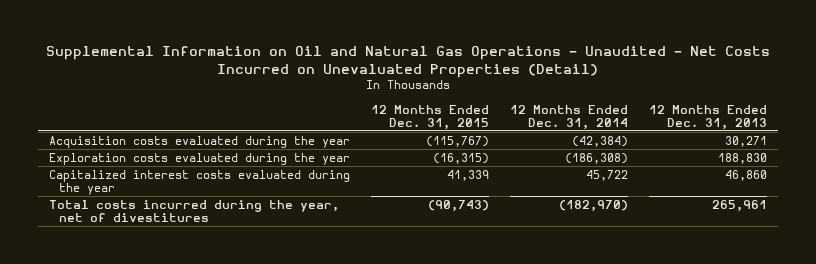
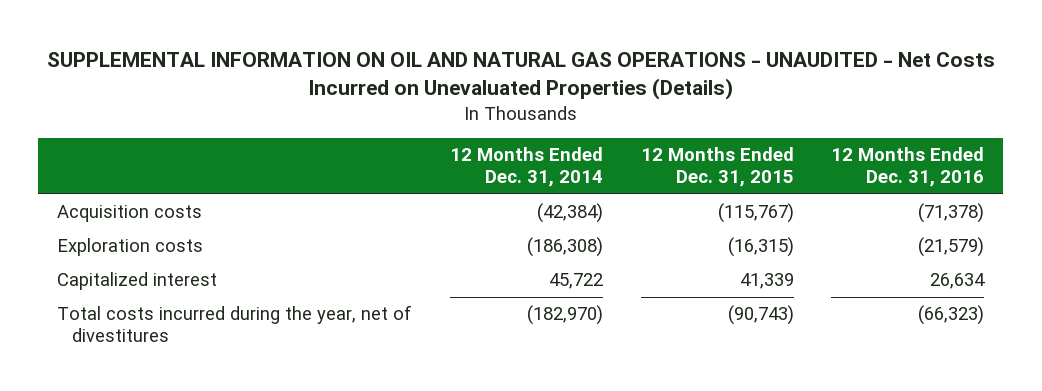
- Supplemental Information on Oil and Natural Gas Operations - Unaudited - Net Costs Incurred on Unevaluated Properties (Detail)
+ SUPPLEMENTAL INFORMATION ON OIL AND NATURAL GAS OPERATIONS - UNAUDITED - Net Costs Incurred on Unevaluated Properties (Details)
- | 12 Months Ended Dec. 31, 2015 | 12 Months Ended Dec. 31, 2014 | 12 Months Ended Dec. 31, 2013
+ | 12 Months Ended Dec. 31, 2014 | 12 Months Ended Dec. 31, 2015 | 12 Months Ended Dec. 31, 2016
- Acquisition costs evaluated during the year | (115,767) | (42,384) | 30,271
- Exploration costs evaluated during the year | (16,315) | (186,308) | 188,830
- Capitalized interest costs evaluated during the year | 41,339 | 45,722 | 46,860
+ Acquisition costs | (42,384) | (115,767) | (71,378)
+ Exploration costs | (186,308) | (16,315) | (21,579)
+ Capitalized interest | 45,722 | 41,339 | 26,634

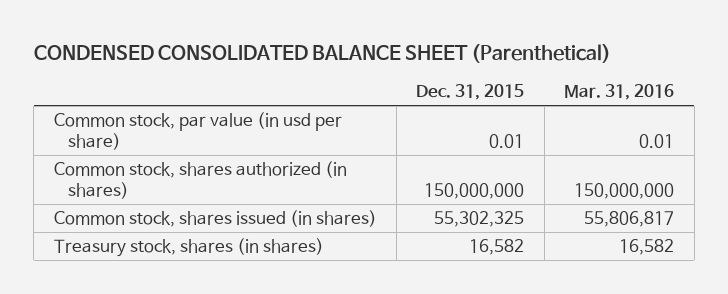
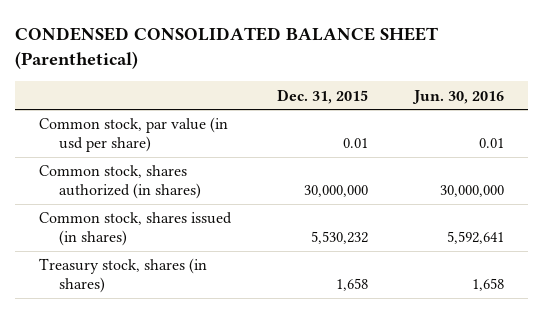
- | Dec. 31, 2015 | Mar. 31, 2016
+ | Dec. 31, 2015 | Jun. 30, 2016
- Common stock, shares authorized (in shares) | 150,000,000 | 150,000,000
- Common stock, shares issued (in shares) | 55,302,325 | 55,806,817
- Treasury stock, shares (in shares) | 16,582 | 16,582
+ Common stock, shares authorized (in shares) | 30,000,000 | 30,000,000
+ Common stock, shares issued (in shares) | 5,530,232 | 5,592,641
+ Treasury stock, shares (in shares) | 1,658 | 1,658

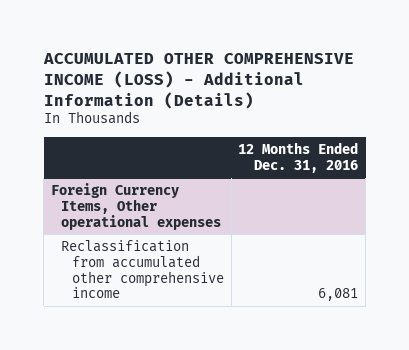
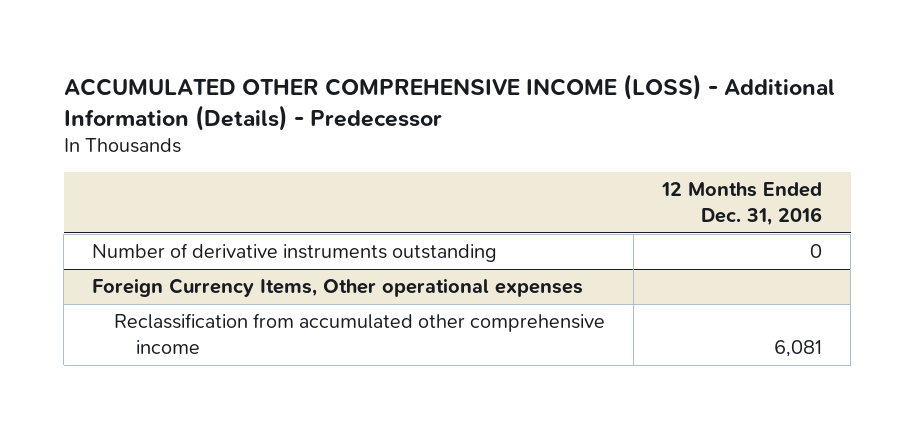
- ACCUMULATED OTHER COMPREHENSIVE INCOME (LOSS) - Additional Information (Details)
+ ACCUMULATED OTHER COMPREHENSIVE INCOME (LOSS) - Additional Information (Details) - Predecessor
+ Number of derivative instruments outstanding | 0

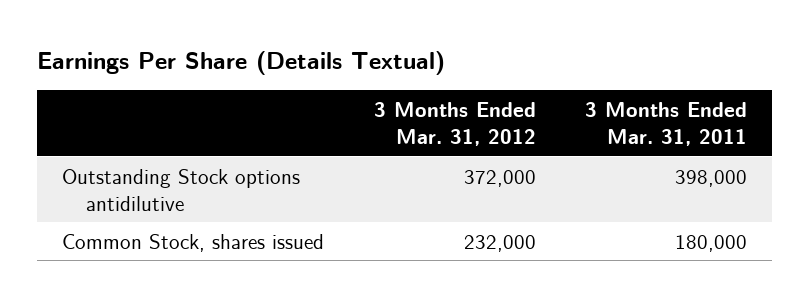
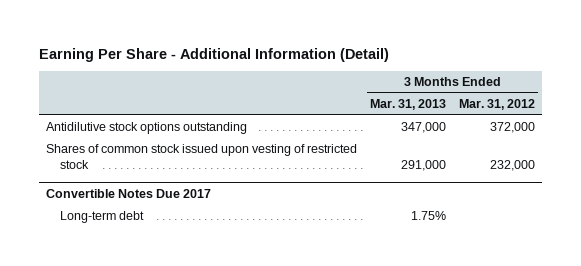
- Earnings Per Share (Details Textual)
+ Earning Per Share - Additional Information (Detail)
- | 3 Months Ended Mar. 31, 2012 | 3 Months Ended Mar. 31, 2011
+ | 3 Months Ended Mar. 31, 2013 | 3 Months Ended Mar. 31, 2012
- Outstanding Stock options antidilutive | 372,000 | 398,000
- Common Stock, shares issued | 232,000 | 180,000
+ Antidilutive stock options outstanding | 347,000 | 372,000
+ Shares of common stock issued upon vesting of restricted stock | 291,000 | 232,000
+ Convertible Notes Due 2017
+ Long-term debt | 1.75% |

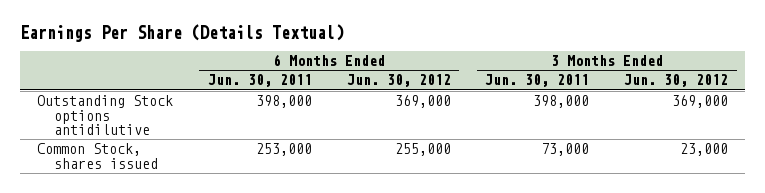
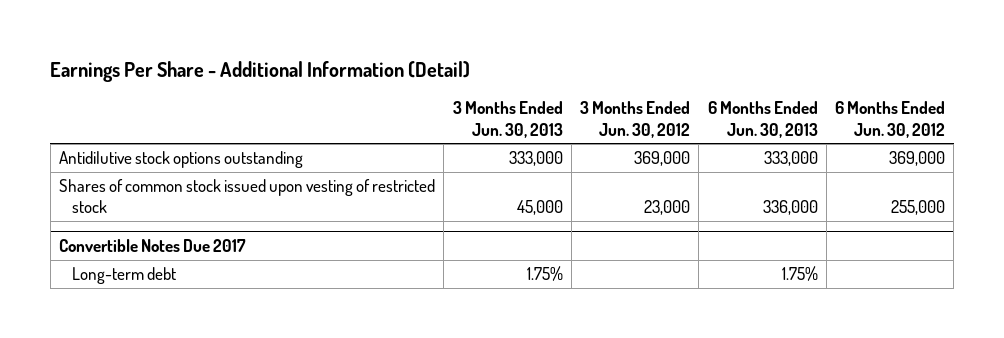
- Earnings Per Share (Details Textual)
+ Earnings Per Share - Additional Information (Detail)
- | 6 Months Ended Jun. 30, 2011 | 6 Months Ended Jun. 30, 2012 | 3 Months Ended Jun. 30, 2011 | 3 Months Ended Jun. 30, 2012
+ | 3 Months Ended Jun. 30, 2013 | 3 Months Ended Jun. 30, 2012 | 6 Months Ended Jun. 30, 2013 | 6 Months Ended Jun. 30, 2012
- Outstanding Stock options antidilutive | 398,000 | 369,000 | 398,000 | 369,000
- Common Stock, shares issued | 253,000 | 255,000 | 73,000 | 23,000
+ Antidilutive stock options outstanding | 333,000 | 369,000 | 333,000 | 369,000
+ Shares of common stock issued upon vesting of restricted stock | 45,000 | 23,000 | 336,000 | 255,000
+ Convertible Notes Due 2017
+ Long-term debt | 1.75% | | 1.75% |

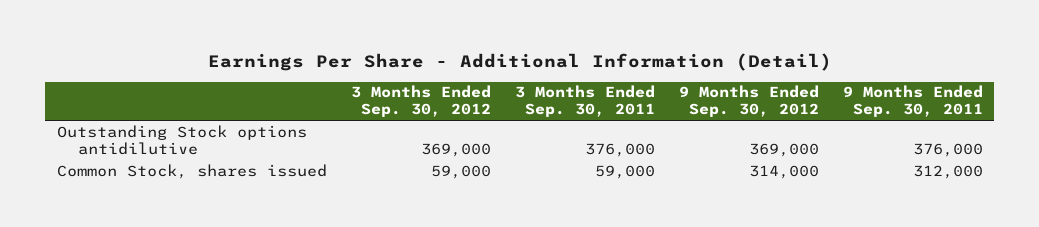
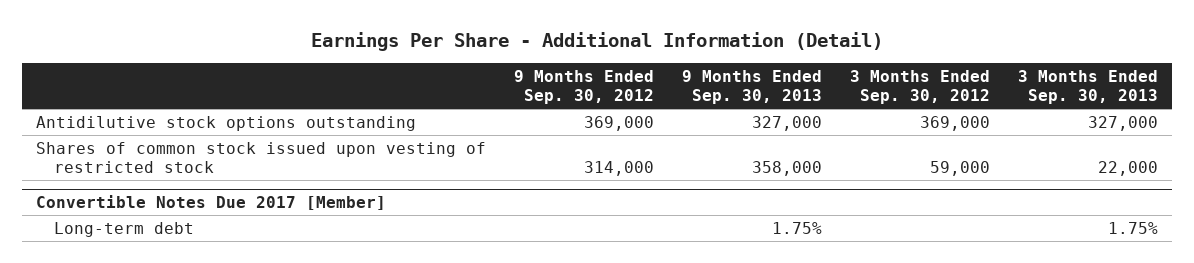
- | 3 Months Ended Sep. 30, 2012 | 3 Months Ended Sep. 30, 2011 | 9 Months Ended Sep. 30, 2012 | 9 Months Ended Sep. 30, 2011
+ | 9 Months Ended Sep. 30, 2012 | 9 Months Ended Sep. 30, 2013 | 3 Months Ended Sep. 30, 2012 | 3 Months Ended Sep. 30, 2013
- Outstanding Stock options antidilutive | 369,000 | 376,000 | 369,000 | 376,000
- Common Stock, shares issued | 59,000 | 59,000 | 314,000 | 312,000
+ Antidilutive stock options outstanding | 369,000 | 327,000 | 369,000 | 327,000
+ Shares of common stock issued upon vesting of restricted stock | 314,000 | 358,000 | 59,000 | 22,000
+ Convertible Notes Due 2017 [Member]
+ Long-term debt | | 1.75% | | 1.75%

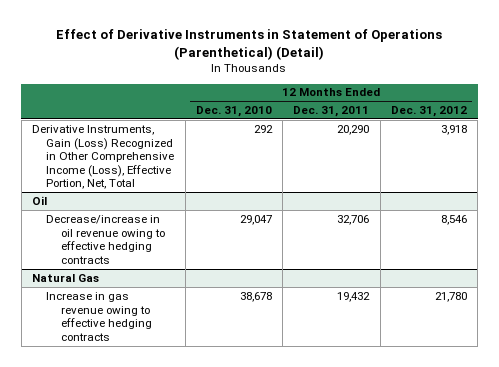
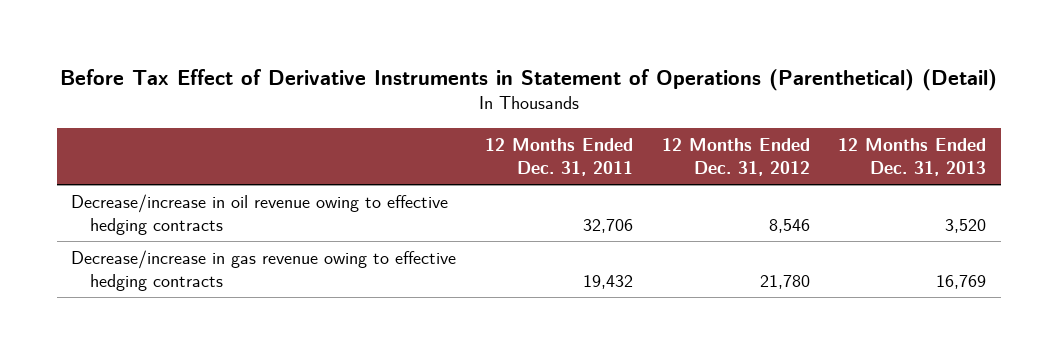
- Effect of Derivative Instruments in Statement of Operations (Parenthetical) (Detail)
+ Before Tax Effect of Derivative Instruments in Statement of Operations (Parenthetical) (Detail)
- | 12 Months Ended Dec. 31, 2010 | 12 Months Ended Dec. 31, 2011 | 12 Months Ended Dec. 31, 2012
+ | 12 Months Ended Dec. 31, 2011 | 12 Months Ended Dec. 31, 2012 | 12 Months Ended Dec. 31, 2013
- Derivative Instruments, Gain (Loss) Recognized in Other Comprehensive Income (Loss), Effective Portion, Net, Total | 292 | 20,290 | 3,918
- Oil
- Natural Gas
- Increase in gas revenue owing to effective hedging contracts | 38,678 | 19,432 | 21,780
+ Decrease/increase in gas revenue owing to effective hedging contracts | 19,432 | 21,780 | 16,769

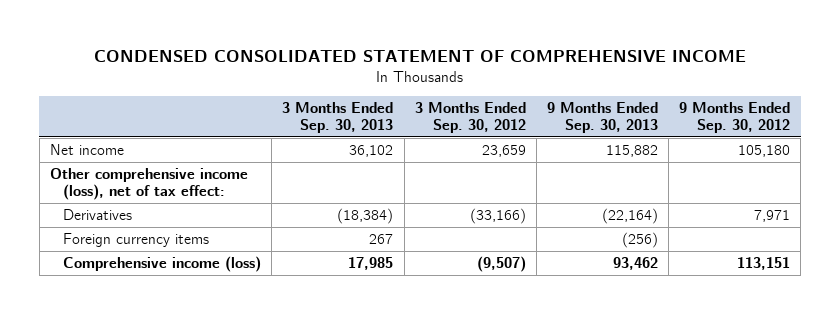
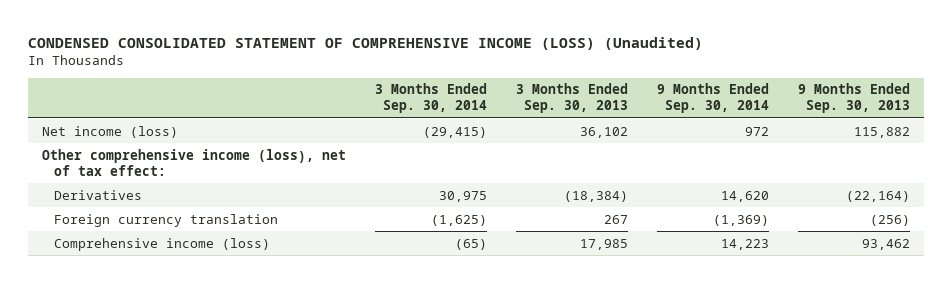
- CONDENSED CONSOLIDATED STATEMENT OF COMPREHENSIVE INCOME
+ CONDENSED CONSOLIDATED STATEMENT OF COMPREHENSIVE INCOME (LOSS) (Unaudited)
- | 3 Months Ended Sep. 30, 2013 | 3 Months Ended Sep. 30, 2012 | 9 Months Ended Sep. 30, 2013 | 9 Months Ended Sep. 30, 2012
+ | 3 Months Ended Sep. 30, 2014 | 3 Months Ended Sep. 30, 2013 | 9 Months Ended Sep. 30, 2014 | 9 Months Ended Sep. 30, 2013
- Net income | 36,102 | 23,659 | 115,882 | 105,180
+ Net income (loss) | (29,415) | 36,102 | 972 | 115,882
- Foreign currency items | 267 | | (256) |
+ Foreign currency translation | (1,625) | 267 | (1,369) | (256)

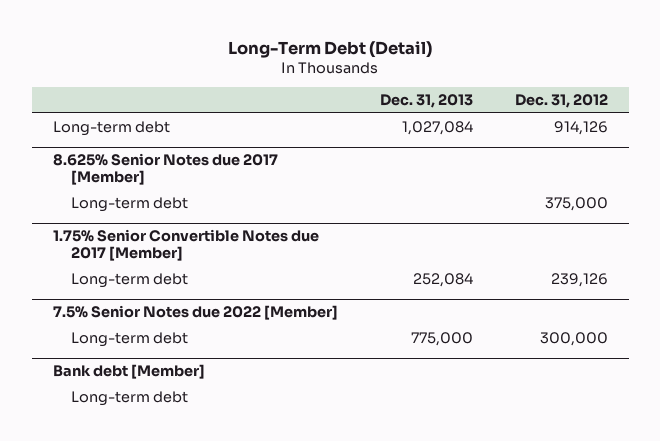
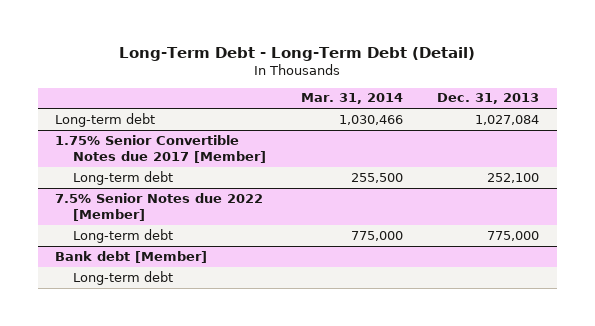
- Long-Term Debt (Detail)
+ Long-Term Debt - Long-Term Debt (Detail)
- | Dec. 31, 2013 | Dec. 31, 2012
+ | Mar. 31, 2014 | Dec. 31, 2013
- 8.625% Senior Notes due 2017 [Member]
- Long-term debt | | 375,000
@ 1.75% Senior Convertible Notes due 2017 [Member]
- Long-term debt | 252,084 | 239,126
+ Long-term debt | 255,500 | 252,100

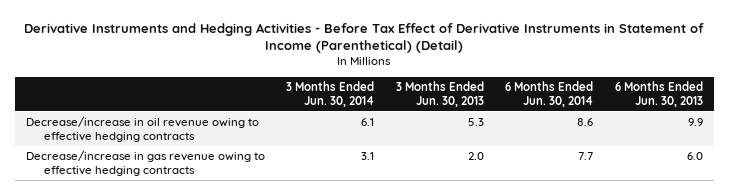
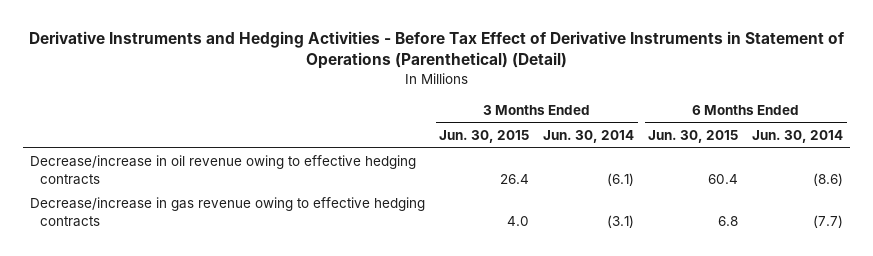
- Derivative Instruments and Hedging Activities - Before Tax Effect of Derivative Instruments in Statement of Income (Parenthetical) (Detail)
+ Derivative Instruments and Hedging Activities - Before Tax Effect of Derivative Instruments in Statement of Operations (Parenthetical) (Detail)
- | 3 Months Ended Jun. 30, 2014 | 3 Months Ended Jun. 30, 2013 | 6 Months Ended Jun. 30, 2014 | 6 Months Ended Jun. 30, 2013
+ | 3 Months Ended Jun. 30, 2015 | 3 Months Ended Jun. 30, 2014 | 6 Months Ended Jun. 30, 2015 | 6 Months Ended Jun. 30, 2014
- Decrease/increase in oil revenue owing to effective hedging contracts | 6.1 | 5.3 | 8.6 | 9.9
- Decrease/increase in gas revenue owing to effective hedging contracts | 3.1 | 2.0 | 7.7 | 6.0
+ Decrease/increase in oil revenue owing to effective hedging contracts | 26.4 | (6.1) | 60.4 | (8.6)
+ Decrease/increase in gas revenue owing to effective hedging contracts | 4.0 | (3.1) | 6.8 | (7.7)

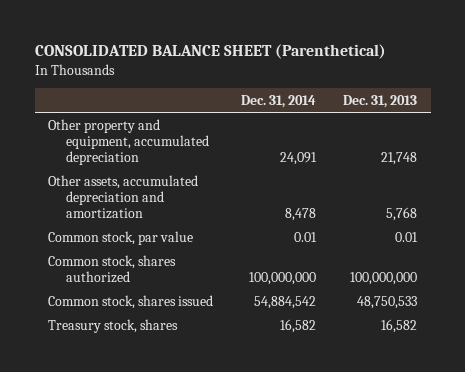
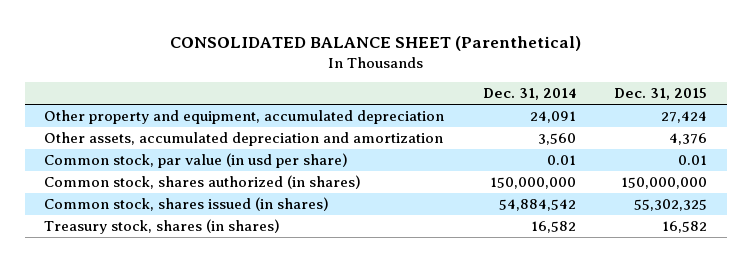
- | Dec. 31, 2014 | Dec. 31, 2013
+ | Dec. 31, 2014 | Dec. 31, 2015
- Other assets, accumulated depreciation and amortization | 8,478 | 5,768
- Common stock, par value | 0.01 | 0.01
- Common stock, shares authorized | 100,000,000 | 100,000,000
- Common stock, shares issued | 54,884,542 | 48,750,533
- Treasury stock, shares | 16,582 | 16,582
+ Other assets, accumulated depreciation and amortization | 3,560 | 4,376
+ Common stock, par value (in usd per share) | 0.01 | 0.01
+ Common stock, shares authorized (in shares) | 150,000,000 | 150,000,000
+ Common stock, shares issued (in shares) | 54,884,542 | 55,302,325
+ Treasury stock, shares (in shares) | 16,582 | 16,582

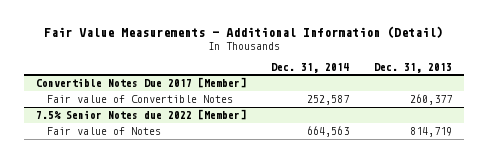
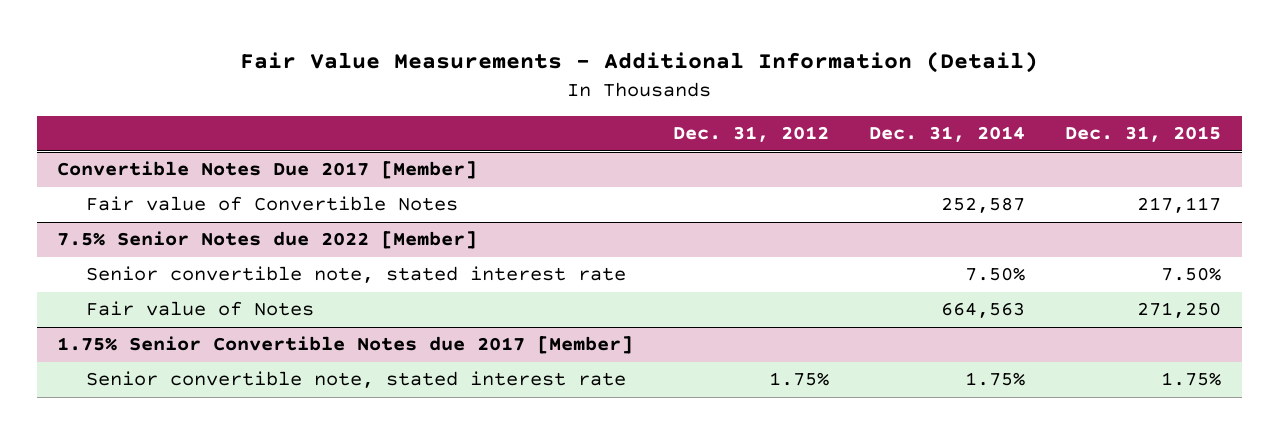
- | Dec. 31, 2014 | Dec. 31, 2013
+ | Dec. 31, 2012 | Dec. 31, 2014 | Dec. 31, 2015
@ 7.5% Senior Notes due 2022 [Member]
+ Senior convertible note, stated interest rate | | 7.50% | 7.50%
+ 1.75% Senior Convertible Notes due 2017 [Member]
+ Senior convertible note, stated interest rate | 1.75% | 1.75% | 1.75%

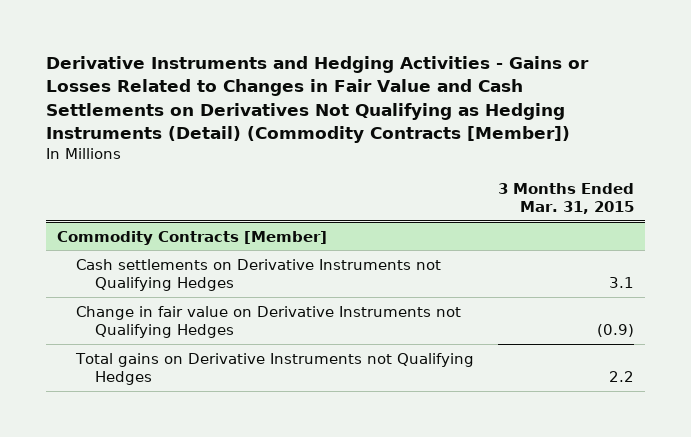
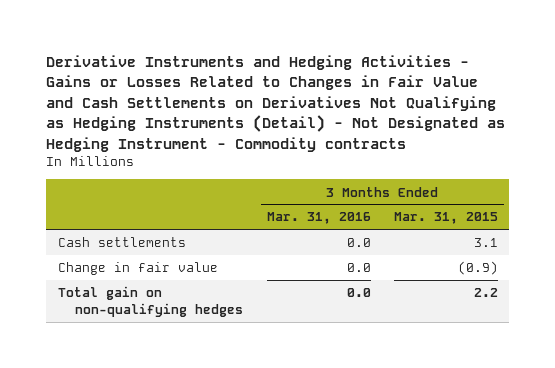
- Derivative Instruments and Hedging Activities - Gains or Losses Related to Changes in Fair Value and Cash Settlements on Derivatives Not Qualifying as Hedging Instruments (Detail) (Commodity Contracts [Member])
+ Derivative Instruments and Hedging Activities - Gains or Losses Related to Changes in Fair Value and Cash Settlements on Derivatives Not Qualifying as Hedging Instruments (Detail) - Not Designated as Hedging Instrument - Commodity contracts
- | 3 Months Ended Mar. 31, 2015
+ | 3 Months Ended Mar. 31, 2016 | 3 Months Ended Mar. 31, 2015
- Commodity Contracts [Member]
- Cash settlements on Derivative Instruments not Qualifying Hedges | 3.1
- Change in fair value on Derivative Instruments not Qualifying Hedges | (0.9)
- Total gains on Derivative Instruments not Qualifying Hedges | 2.2
+ Cash settlements | 0.0 | 3.1
+ Change in fair value | 0.0 | (0.9)
+ Total gain on non-qualifying hedges | 0.0 | 2.2

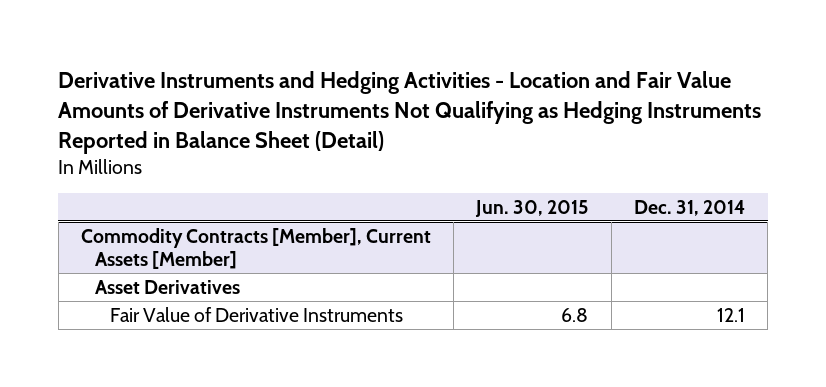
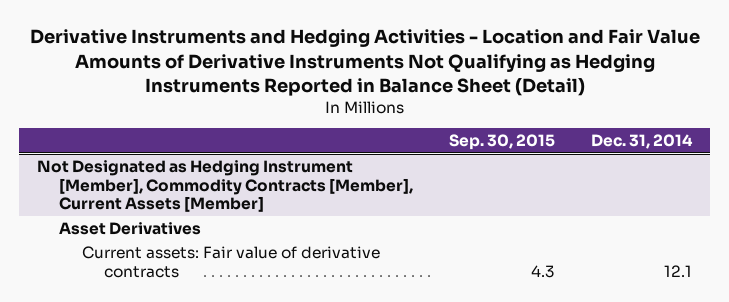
- | Jun. 30, 2015 | Dec. 31, 2014
+ | Sep. 30, 2015 | Dec. 31, 2014
- Commodity Contracts [Member], Current Assets [Member]
+ Not Designated as Hedging Instrument [Member], Commodity Contracts [Member], Current Assets [Member]
- Fair Value of Derivative Instruments | 6.8 | 12.1
+ Current assets: Fair value of derivative contracts | 4.3 | 12.1

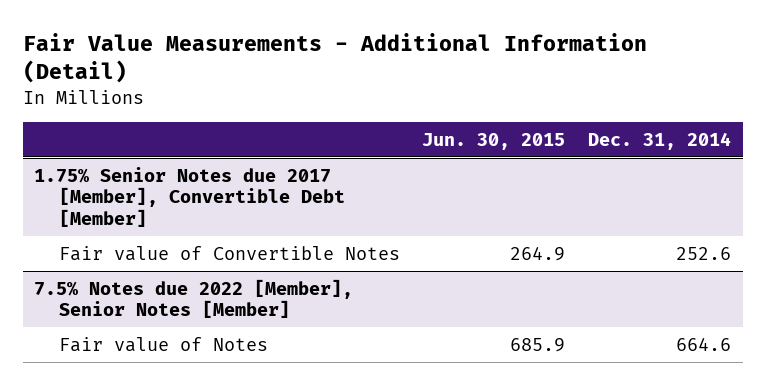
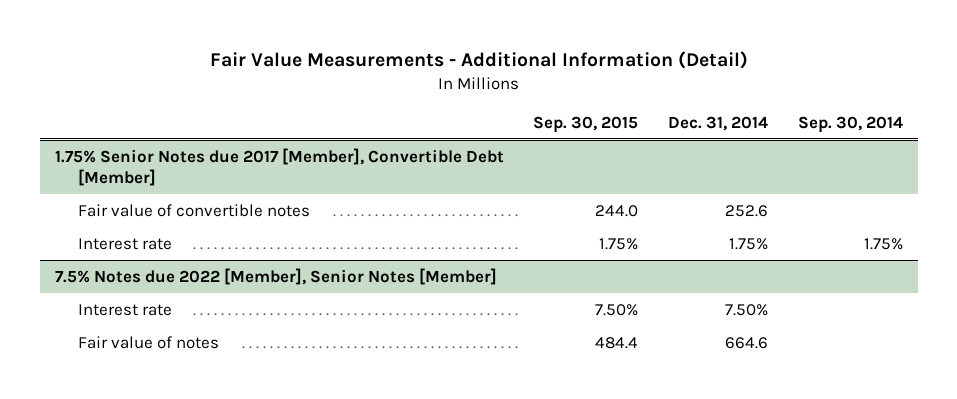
- | Jun. 30, 2015 | Dec. 31, 2014
+ | Sep. 30, 2015 | Dec. 31, 2014 | Sep. 30, 2014
@ 1.75% Senior Notes due 2017 [Member], Convertible Debt [Member]
- Fair value of Convertible Notes | 264.9 | 252.6
+ Fair value of convertible notes | 244.0 | 252.6 |
+ Interest rate | 1.75% | 1.75% | 1.75%
@ 7.5% Notes due 2022 [Member], Senior Notes [Member]
- Fair value of Notes | 685.9 | 664.6
+ Interest rate | 7.50% | 7.50% |
+ Fair value of notes | 484.4 | 664.6 |

